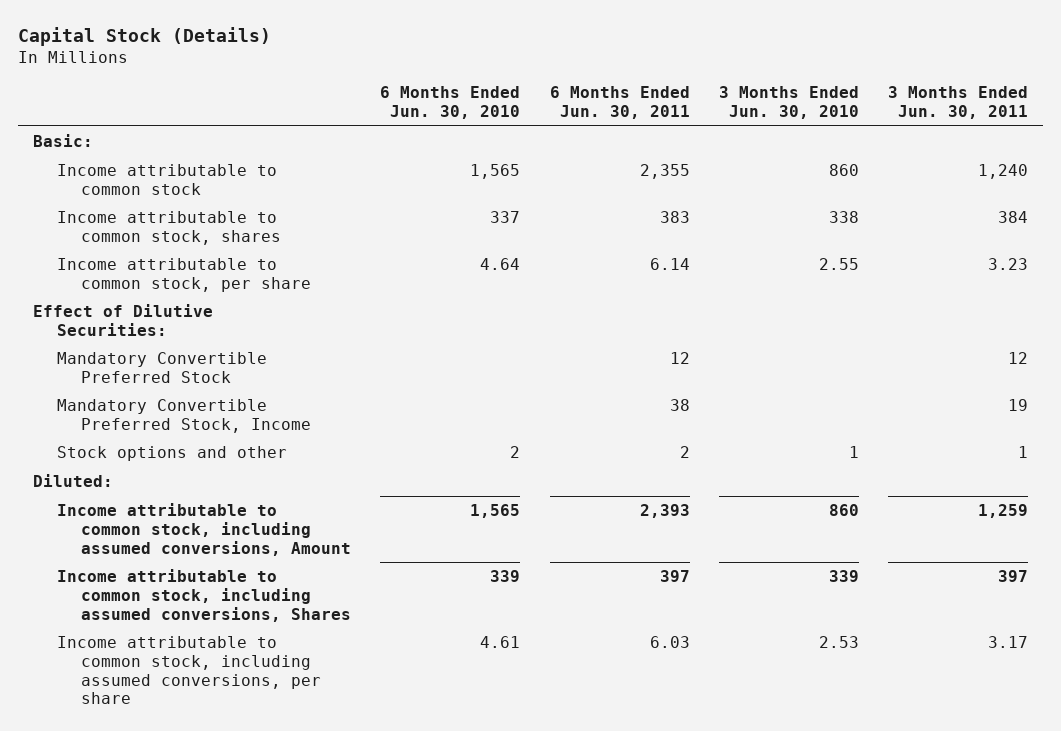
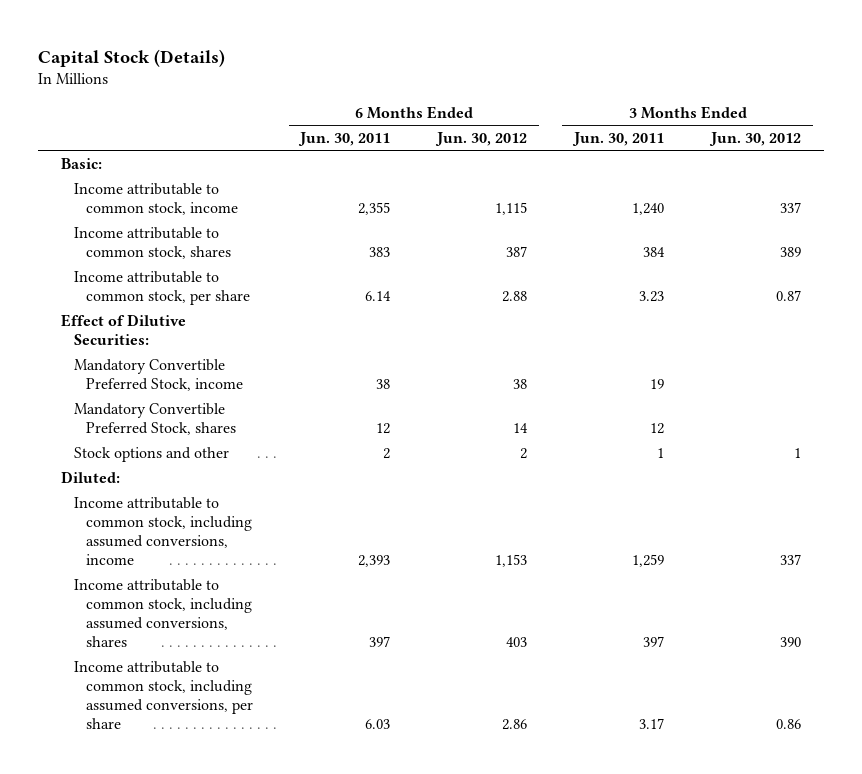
- | 6 Months Ended Jun. 30, 2010 | 6 Months Ended Jun. 30, 2011 | 3 Months Ended Jun. 30, 2010 | 3 Months Ended Jun. 30, 2011
+ | 6 Months Ended Jun. 30, 2011 | 6 Months Ended Jun. 30, 2012 | 3 Months Ended Jun. 30, 2011 | 3 Months Ended Jun. 30, 2012
- Income attributable to common stock | 1,565 | 2,355 | 860 | 1,240
+ Income attributable to common stock, income | 2,355 | 1,115 | 1,240 | 337
- Mandatory Convertible Preferred Stock | | 12 | | 12
- Mandatory Convertible Preferred Stock, Income | | 38 | | 19
+ Mandatory Convertible Preferred Stock, income | 38 | 38 | 19 |
+ Mandatory Convertible Preferred Stock, shares | 12 | 14 | 12 |
- Income attributable to common stock, including assumed conversions, Amount | 1,565 | 2,393 | 860 | 1,259
- Income attributable to common stock, including assumed conversions, Shares | 339 | 397 | 339 | 397
+ Income attributable to common stock, including assumed conversions, income | 2,393 | 1,153 | 1,259 | 337
+ Income attributable to common stock, including assumed conversions, shares | 397 | 403 | 397 | 390

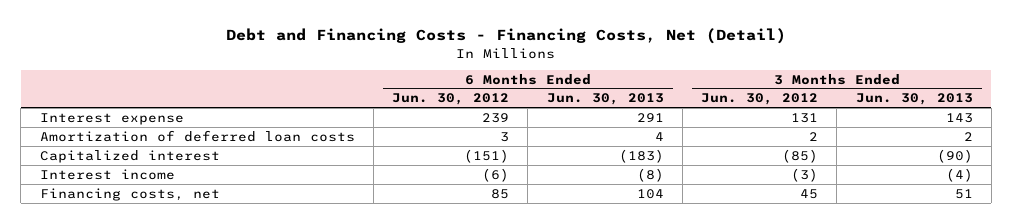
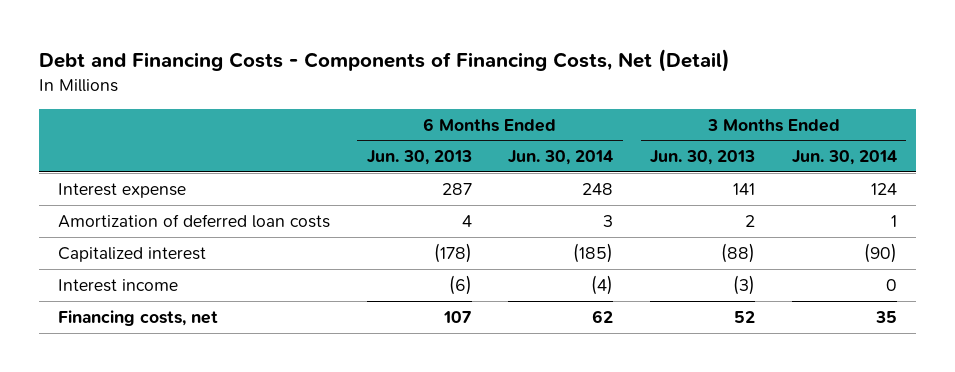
- Debt and Financing Costs - Financing Costs, Net (Detail)
+ Debt and Financing Costs - Components of Financing Costs, Net (Detail)
- | 6 Months Ended Jun. 30, 2012 | 6 Months Ended Jun. 30, 2013 | 3 Months Ended Jun. 30, 2012 | 3 Months Ended Jun. 30, 2013
+ | 6 Months Ended Jun. 30, 2013 | 6 Months Ended Jun. 30, 2014 | 3 Months Ended Jun. 30, 2013 | 3 Months Ended Jun. 30, 2014
- Interest expense | 239 | 291 | 131 | 143
+ Interest expense | 287 | 248 | 141 | 124
- Capitalized interest | (151) | (183) | (85) | (90)
- Interest income | (6) | (8) | (3) | (4)
- Financing costs, net | 85 | 104 | 45 | 51
+ Capitalized interest | (178) | (185) | (88) | (90)
+ Interest income | (6) | (4) | (3) | 0
+ Financing costs, net | 107 | 62 | 52 | 35

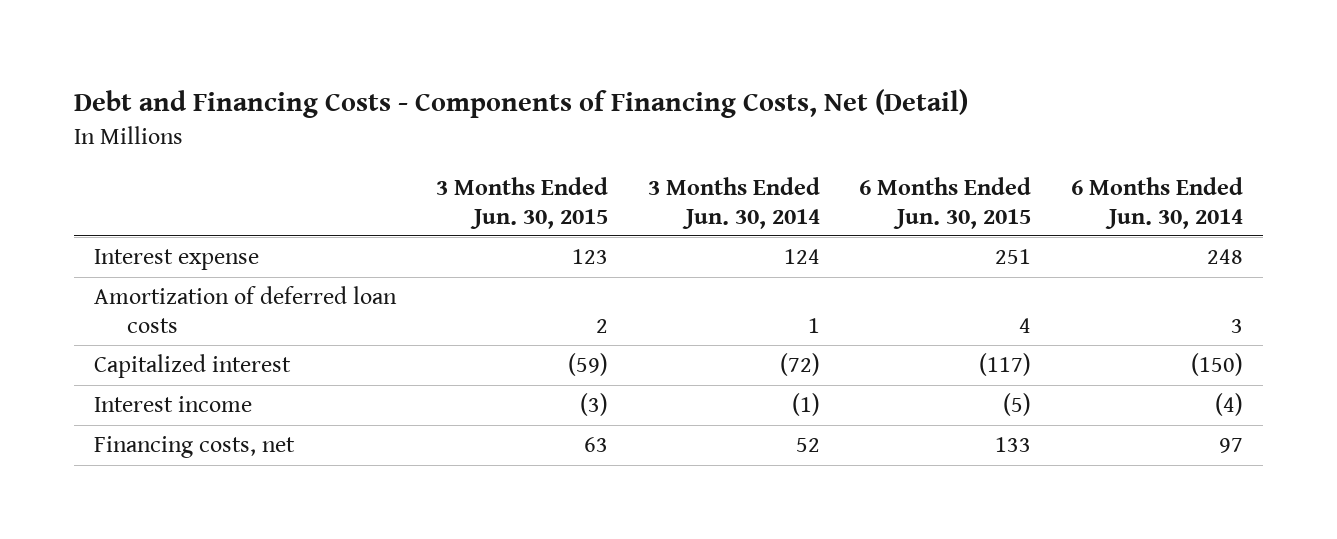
- | 6 Months Ended Jun. 30, 2013 | 6 Months Ended Jun. 30, 2014 | 3 Months Ended Jun. 30, 2013 | 3 Months Ended Jun. 30, 2014
+ | 3 Months Ended Jun. 30, 2015 | 3 Months Ended Jun. 30, 2014 | 6 Months Ended Jun. 30, 2015 | 6 Months Ended Jun. 30, 2014
- Capitalized interest | (178) | (185) | (88) | (90)
- Interest income | (6) | (4) | (3) | 0
- Financing costs, net | 107 | 62 | 52 | 35
+ Capitalized interest | (59) | (72) | (117) | (150)
+ Interest income | (3) | (1) | (5) | (4)
+ Financing costs, net | 63 | 52 | 133 | 97

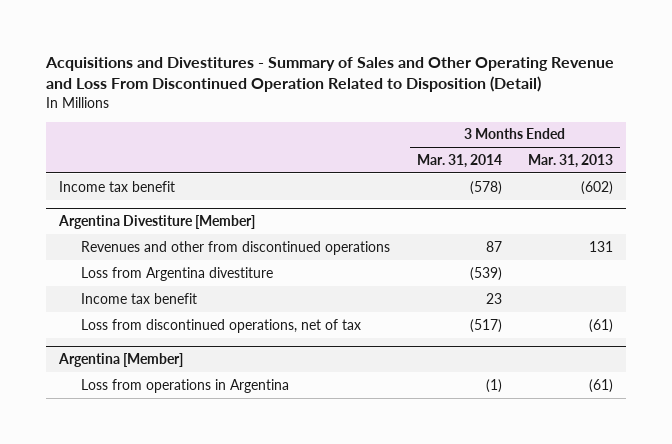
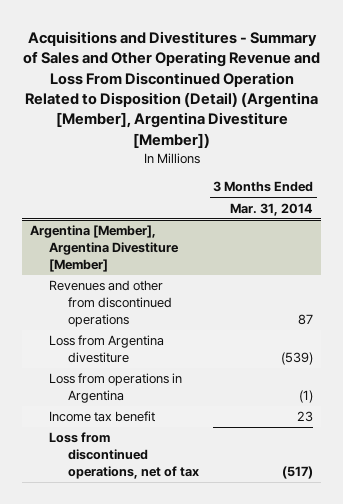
- Acquisitions and Divestitures - Summary of Sales and Other Operating Revenue and Loss From Discontinued Operation Related to Disposition (Detail)
+ Acquisitions and Divestitures - Summary of Sales and Other Operating Revenue and Loss From Discontinued Operation Related to Disposition (Detail) (Argentina [Member], Argentina Divestiture [Member])
- | 3 Months Ended Mar. 31, 2014 | 3 Months Ended Mar. 31, 2013
+ | 3 Months Ended Mar. 31, 2014
- Income tax benefit | (578) | (602)
- Argentina Divestiture [Member]
+ Argentina [Member], Argentina Divestiture [Member]
+ Loss from operations in Argentina | (1)
- Argentina [Member]
- Loss from operations in Argentina | (1) | (61)

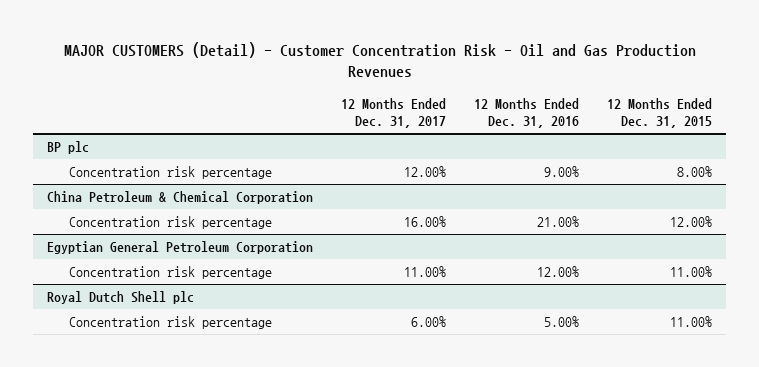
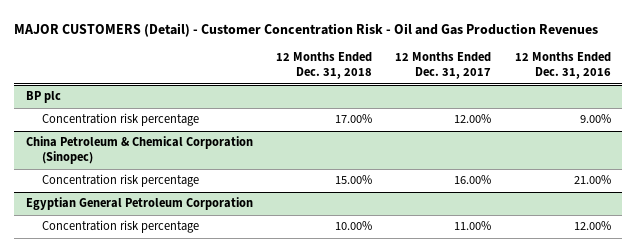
- | 12 Months Ended Dec. 31, 2017 | 12 Months Ended Dec. 31, 2016 | 12 Months Ended Dec. 31, 2015
+ | 12 Months Ended Dec. 31, 2018 | 12 Months Ended Dec. 31, 2017 | 12 Months Ended Dec. 31, 2016
- China Petroleum & Chemical Corporation
+ China Petroleum & Chemical Corporation (Sinopec)
- Royal Dutch Shell plc
- Concentration risk percentage | 6.00% | 5.00% | 11.00%

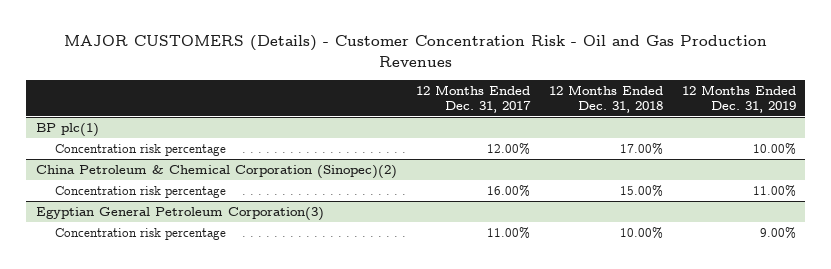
- MAJOR CUSTOMERS (Detail) - Customer Concentration Risk - Oil and Gas Production Revenues
+ MAJOR CUSTOMERS (Details) - Customer Concentration Risk - Oil and Gas Production Revenues
- | 12 Months Ended Dec. 31, 2018 | 12 Months Ended Dec. 31, 2017 | 12 Months Ended Dec. 31, 2016
+ | 12 Months Ended Dec. 31, 2017 | 12 Months Ended Dec. 31, 2018 | 12 Months Ended Dec. 31, 2019
- BP plc
+ BP plc(1)
- China Petroleum & Chemical Corporation (Sinopec)
+ China Petroleum & Chemical Corporation (Sinopec)(2)
- Egyptian General Petroleum Corporation
+ Egyptian General Petroleum Corporation(3)

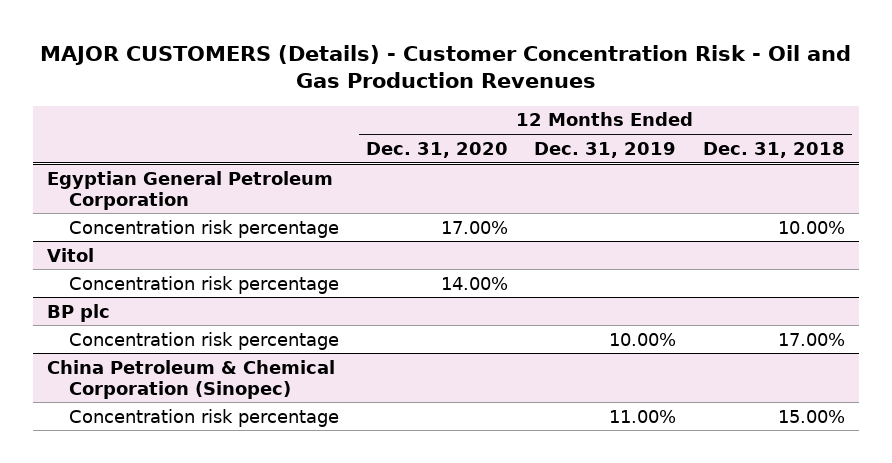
- | 12 Months Ended Dec. 31, 2017 | 12 Months Ended Dec. 31, 2018 | 12 Months Ended Dec. 31, 2019
+ | 12 Months Ended Dec. 31, 2020 | 12 Months Ended Dec. 31, 2019 | 12 Months Ended Dec. 31, 2018
- BP plc(1)
+ Egyptian General Petroleum Corporation
+ Concentration risk percentage | 17.00% | | 10.00%
+ Vitol
+ Concentration risk percentage | 14.00% | |
+ BP plc
- China Petroleum & Chemical Corporation (Sinopec)(2)
+ China Petroleum & Chemical Corporation (Sinopec)
- Egyptian General Petroleum Corporation(3)
- Concentration risk percentage | 11.00% | 10.00% | 9.00%

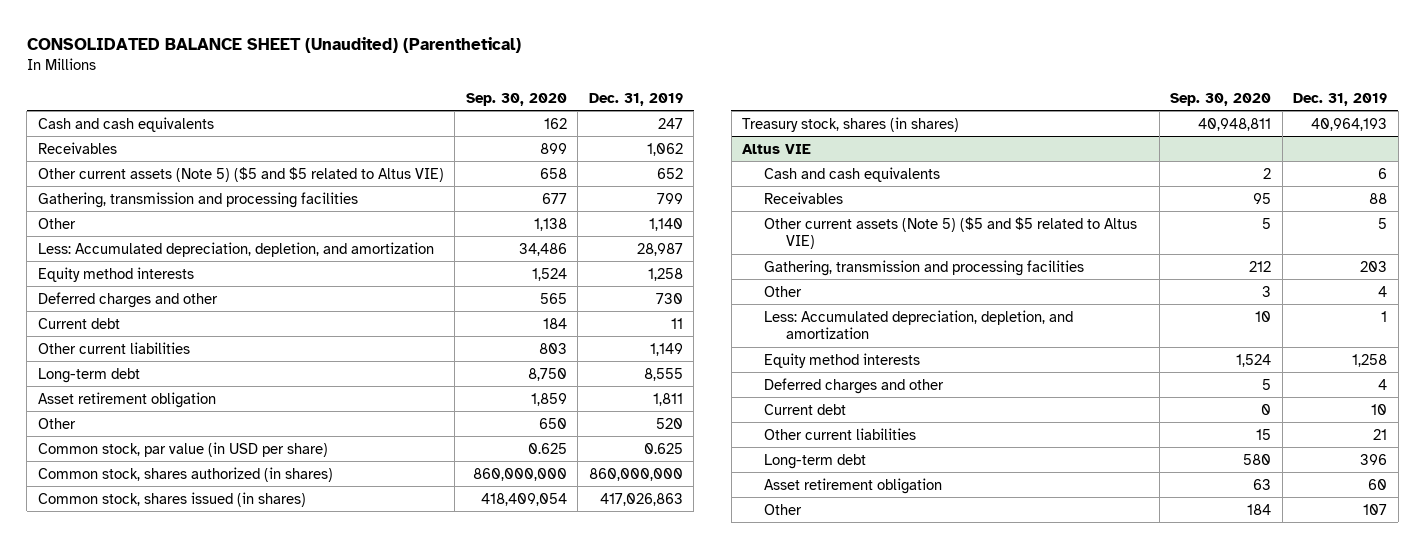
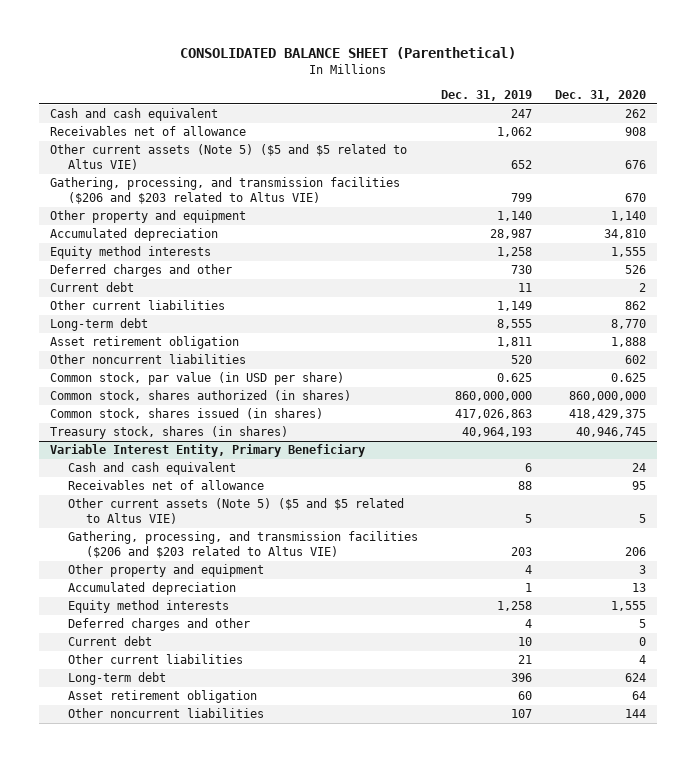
- CONSOLIDATED BALANCE SHEET (Unaudited) (Parenthetical)
+ CONSOLIDATED BALANCE SHEET (Parenthetical)
- | Sep. 30, 2020 | Dec. 31, 2019
+ | Dec. 31, 2019 | Dec. 31, 2020
- Cash and cash equivalents | 162 | 247
- Receivables | 899 | 1,062
+ Cash and cash equivalent | 247 | 262
+ Receivables net of allowance | 1,062 | 908
- Gathering, transmission and processing facilities | 677 | 799
- Other | 1,138 | 1,140
- Less: Accumulated depreciation, depletion, and amortization | 34,486 | 28,987
+ Gathering, processing, and transmission facilities ($206 and $203 related to Altus VIE) | 799 | 670
+ Other property and equipment | 1,140 | 1,140
+ Accumulated depreciation | 28,987 | 34,810
- Other | 650 | 520
+ Other noncurrent liabilities | 520 | 602
- Altus VIE
- Cash and cash equivalents | 2 | 6
- Receivables | 95 | 88
+ Variable Interest Entity, Primary Beneficiary
+ Cash and cash equivalent | 6 | 24
+ Receivables net of allowance | 88 | 95
- Gathering, transmission and processing facilities | 212 | 203
- Other | 3 | 4
- Less: Accumulated depreciation, depletion, and amortization | 10 | 1
+ Gathering, processing, and transmission facilities ($206 and $203 related to Altus VIE) | 203 | 206
+ Other property and equipment | 4 | 3
+ Accumulated depreciation | 1 | 13
- Other | 184 | 107
+ Other noncurrent liabilities | 107 | 144

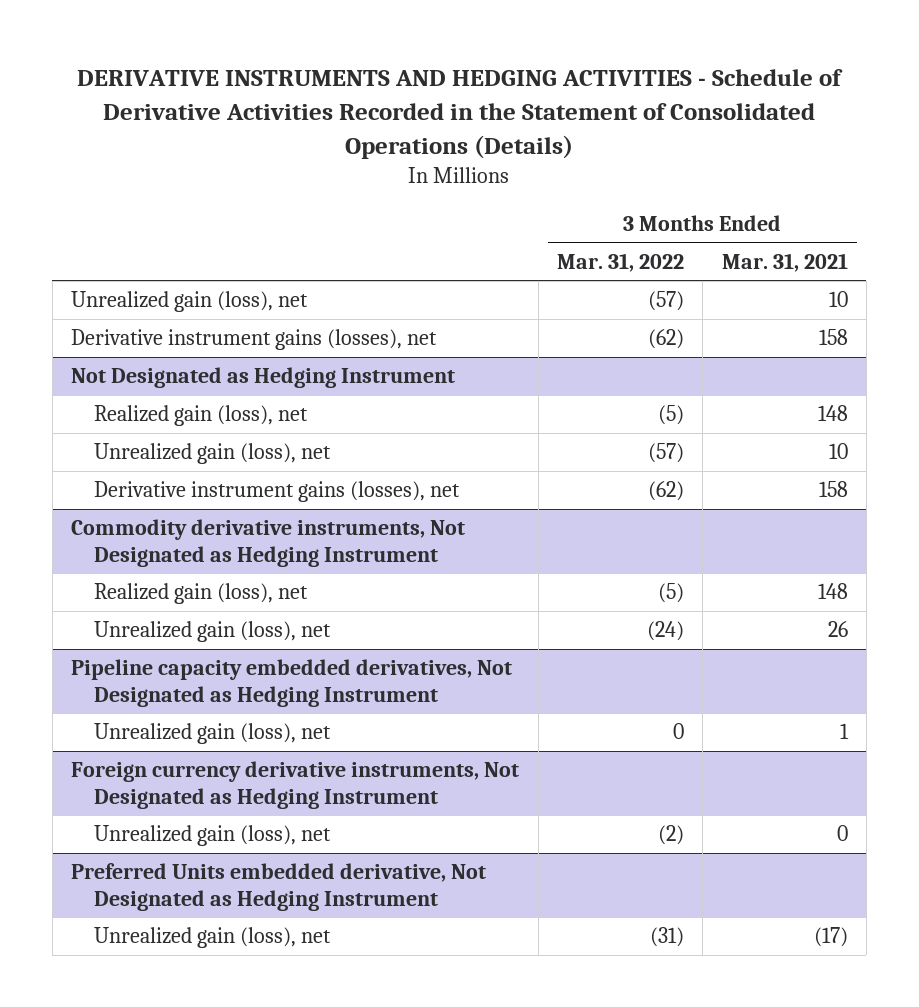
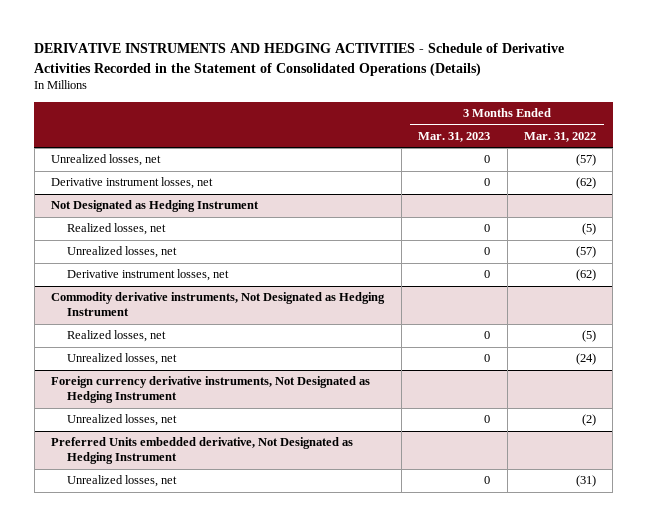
- | 3 Months Ended Mar. 31, 2022 | 3 Months Ended Mar. 31, 2021
+ | 3 Months Ended Mar. 31, 2023 | 3 Months Ended Mar. 31, 2022
- Unrealized gain (loss), net | (57) | 10
- Derivative instrument gains (losses), net | (62) | 158
+ Unrealized losses, net | 0 | (57)
+ Derivative instrument losses, net | 0 | (62)
@ Not Designated as Hedging Instrument
- Realized gain (loss), net | (5) | 148
- Unrealized gain (loss), net | (57) | 10
- Derivative instrument gains (losses), net | (62) | 158
+ Realized losses, net | 0 | (5)
+ Unrealized losses, net | 0 | (57)
+ Derivative instrument losses, net | 0 | (62)
@ Commodity derivative instruments, Not Designated as Hedging Instrument
- Realized gain (loss), net | (5) | 148
- Unrealized gain (loss), net | (24) | 26
- Pipeline capacity embedded derivatives, Not Designated as Hedging Instrument
- Unrealized gain (loss), net | 0 | 1
@ Commodity derivative instruments, Not Designated as Hedging Instrument
+ Realized losses, net | 0 | (5)
+ Unrealized losses, net | 0 | (24)
@ Foreign currency derivative instruments, Not Designated as Hedging Instrument
- Unrealized gain (loss), net | (2) | 0
+ Unrealized losses, net | 0 | (2)
@ Preferred Units embedded derivative, Not Designated as Hedging Instrument
- Unrealized gain (loss), net | (31) | (17)
+ Unrealized losses, net | 0 | (31)

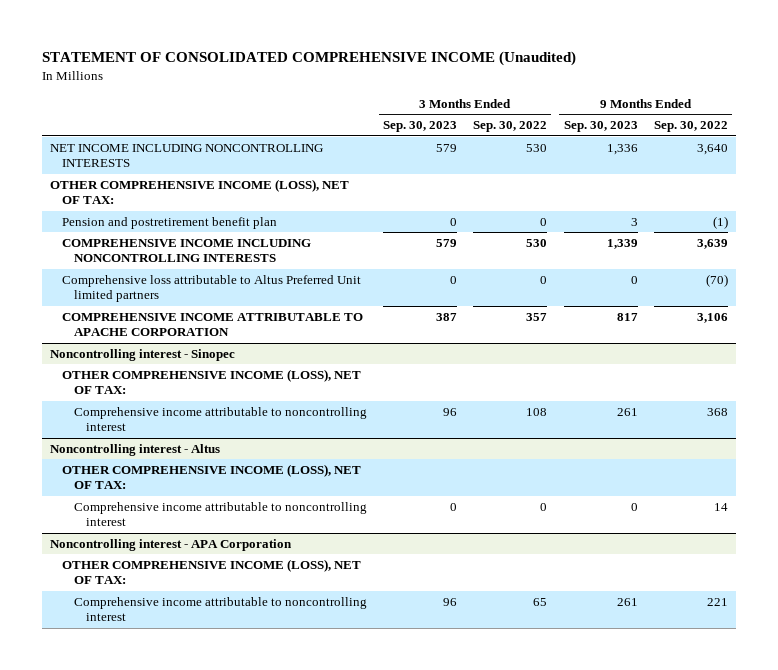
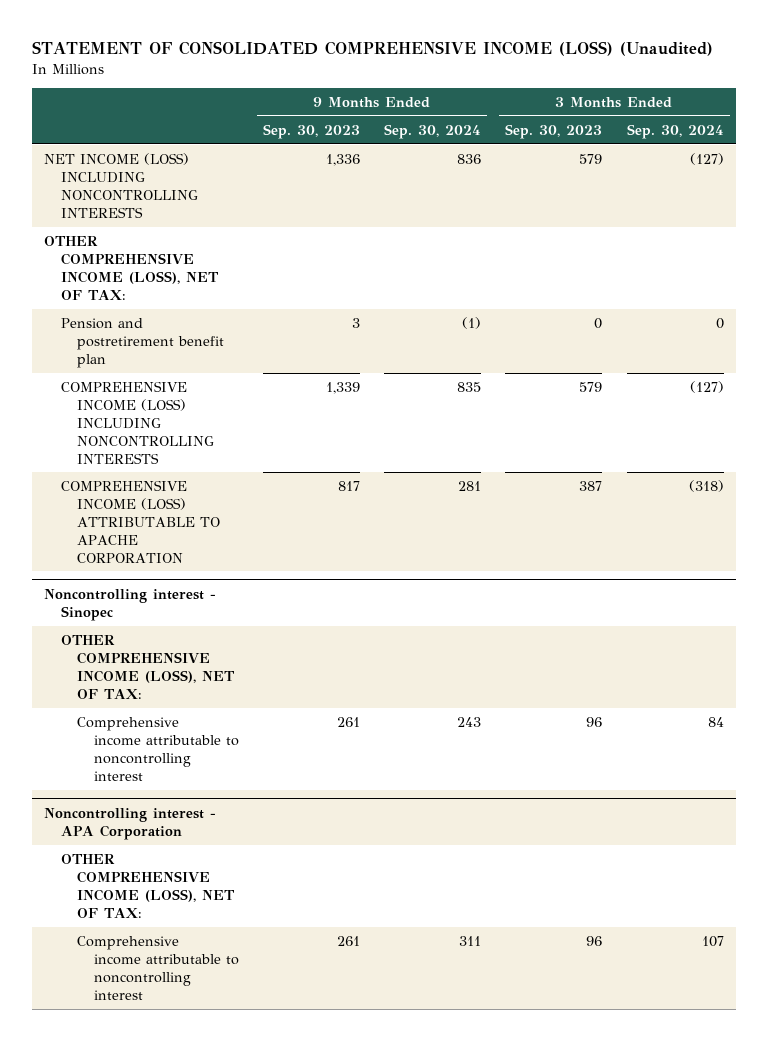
- STATEMENT OF CONSOLIDATED COMPREHENSIVE INCOME (Unaudited)
+ STATEMENT OF CONSOLIDATED COMPREHENSIVE INCOME (LOSS) (Unaudited)
- | 3 Months Ended Sep. 30, 2023 | 3 Months Ended Sep. 30, 2022 | 9 Months Ended Sep. 30, 2023 | 9 Months Ended Sep. 30, 2022
+ | 9 Months Ended Sep. 30, 2023 | 9 Months Ended Sep. 30, 2024 | 3 Months Ended Sep. 30, 2023 | 3 Months Ended Sep. 30, 2024
- NET INCOME INCLUDING NONCONTROLLING INTERESTS | 579 | 530 | 1,336 | 3,640
+ NET INCOME (LOSS) INCLUDING NONCONTROLLING INTERESTS | 1,336 | 836 | 579 | (127)
- COMPREHENSIVE INCOME INCLUDING NONCONTROLLING INTERESTS | 579 | 530 | 1,339 | 3,639
- Comprehensive loss attributable to Altus Preferred Unit limited partners | 0 | 0 | 0 | (70)
- COMPREHENSIVE INCOME ATTRIBUTABLE TO APACHE CORPORATION | 387 | 357 | 817 | 3,106
+ COMPREHENSIVE INCOME (LOSS) INCLUDING NONCONTROLLING INTERESTS | 1,339 | 835 | 579 | (127)
+ COMPREHENSIVE INCOME (LOSS) ATTRIBUTABLE TO APACHE CORPORATION | 817 | 281 | 387 | (318)
- Noncontrolling interest - Altus
- OTHER COMPREHENSIVE INCOME (LOSS), NET OF TAX:
- Comprehensive income attributable to noncontrolling interest | 0 | 0 | 0 | 14

